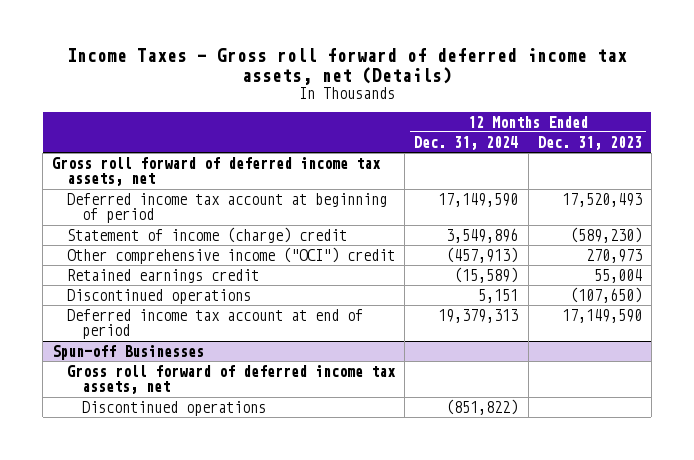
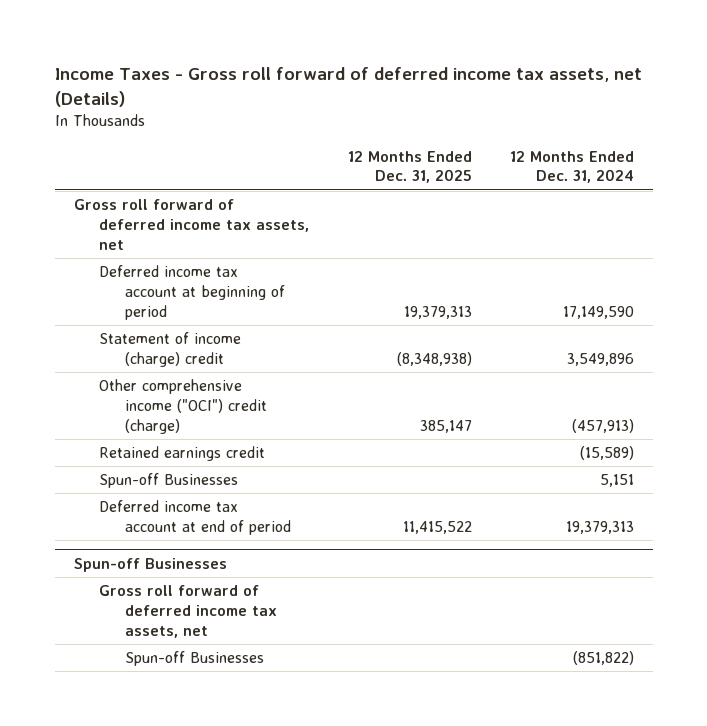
- | 12 Months Ended Dec. 31, 2024 | 12 Months Ended Dec. 31, 2023
+ | 12 Months Ended Dec. 31, 2025 | 12 Months Ended Dec. 31, 2024
- Other comprehensive income ("OCI") credit | (457,913) | 270,973
+ Other comprehensive income ("OCI") credit (charge) | 385,147 | (457,913)
- Discontinued operations | 5,151 | (107,650)
+ Spun-off Businesses | | 5,151
@ Spun-off Businesses
- Discontinued operations | (851,822) |
+ Spun-off Businesses | | (851,822)

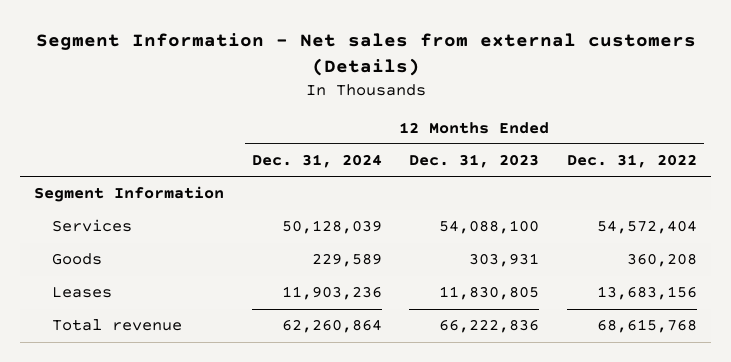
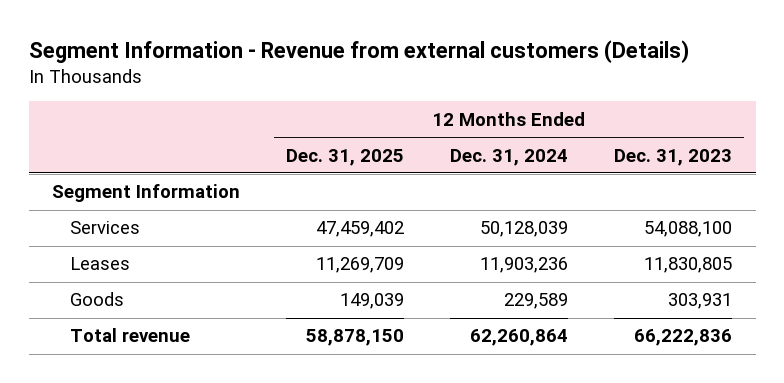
- Segment Information - Net sales from external customers (Details)
+ Segment Information - Revenue from external customers (Details)
- | 12 Months Ended Dec. 31, 2024 | 12 Months Ended Dec. 31, 2023 | 12 Months Ended Dec. 31, 2022
+ | 12 Months Ended Dec. 31, 2025 | 12 Months Ended Dec. 31, 2024 | 12 Months Ended Dec. 31, 2023
moved down: Goods | 149,039 | 229,589 | 303,931

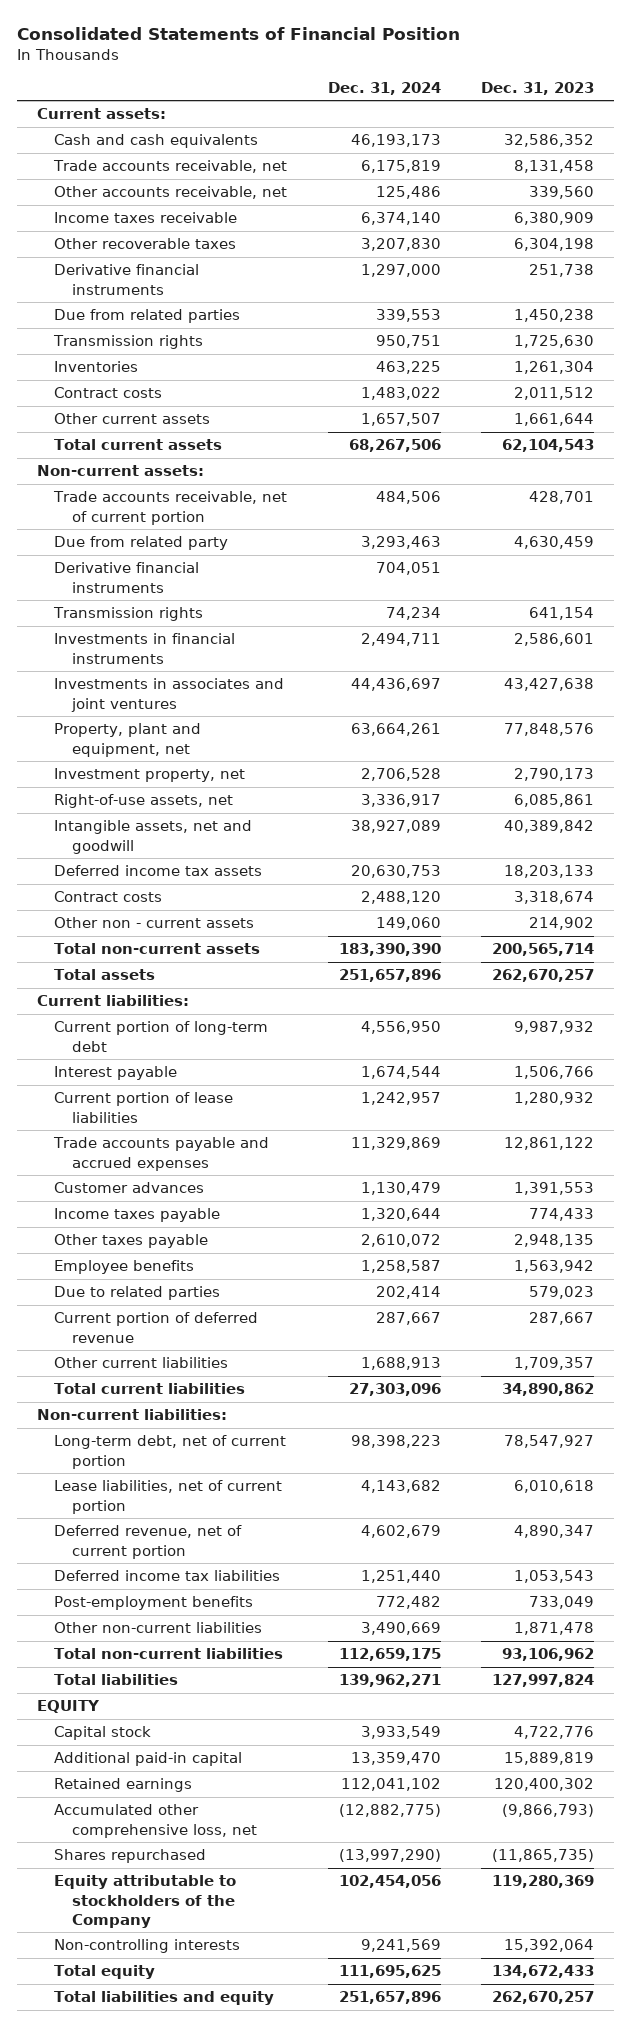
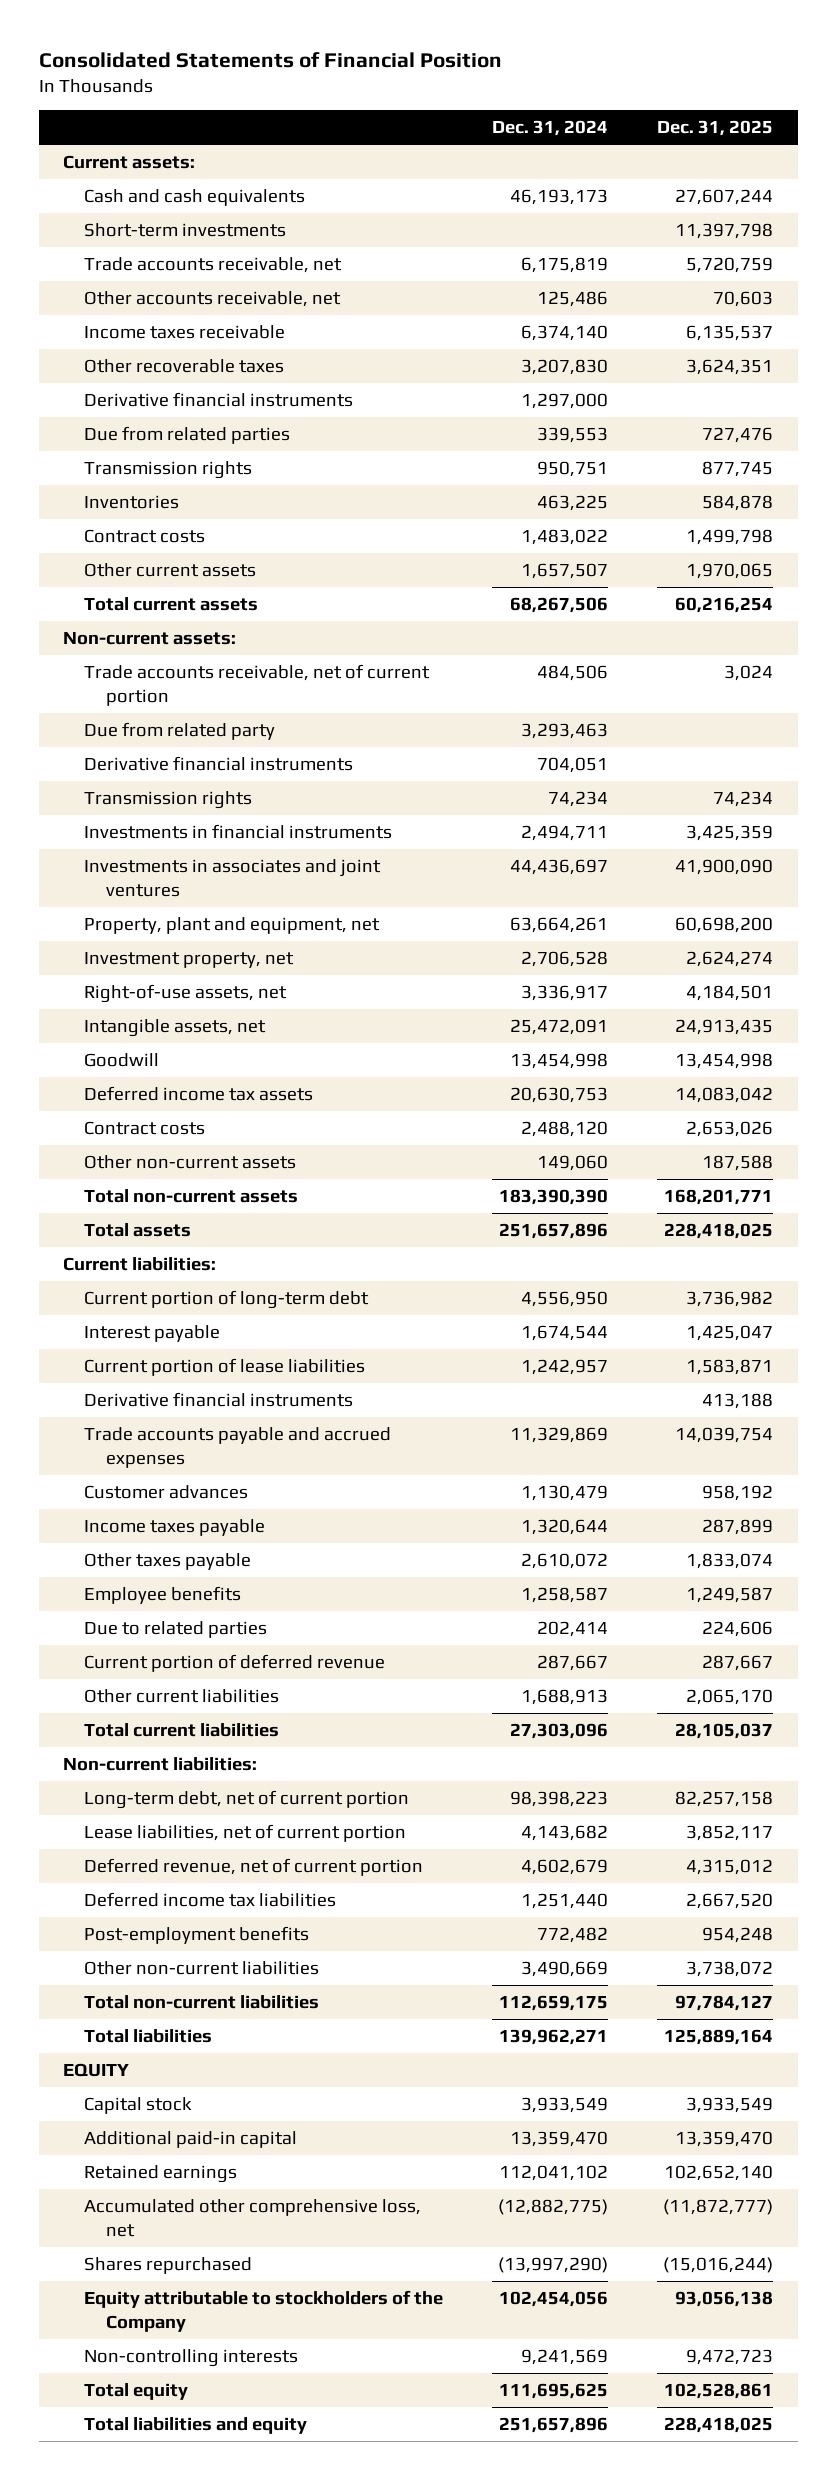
- | Dec. 31, 2024 | Dec. 31, 2023
+ | Dec. 31, 2024 | Dec. 31, 2025
+ Short-term investments | | 11,397,798
- Intangible assets, net and goodwill | 38,927,089 | 40,389,842
+ Intangible assets, net | 25,472,091 | 24,913,435
+ Goodwill | 13,454,998 | 13,454,998
- Other non - current assets | 149,060 | 214,902
+ Other non-current assets | 149,060 | 187,588
+ Derivative financial instruments | | 413,188

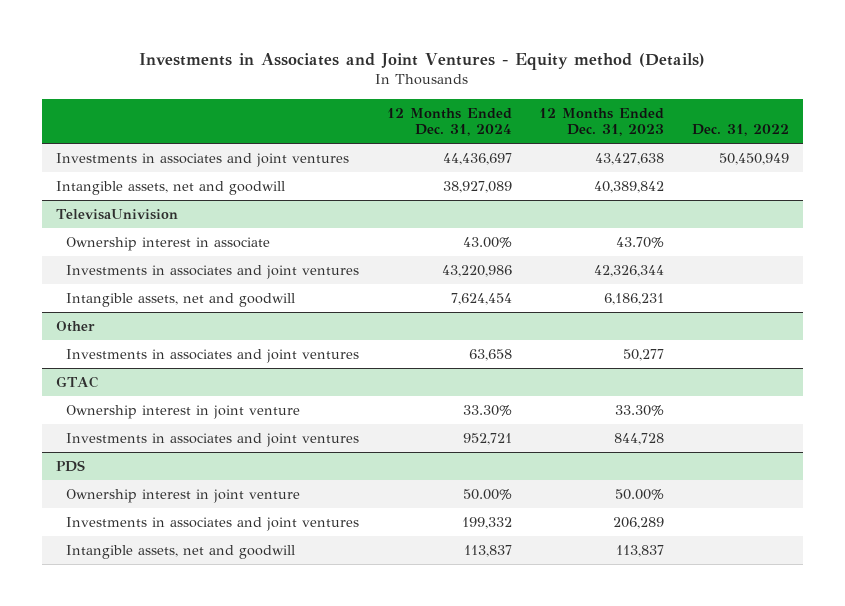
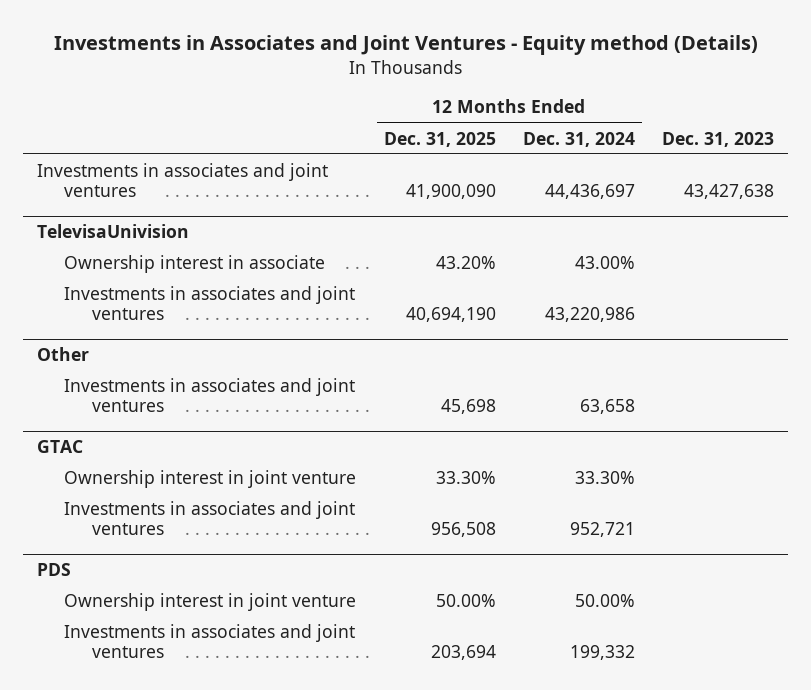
- | 12 Months Ended Dec. 31, 2024 | 12 Months Ended Dec. 31, 2023 | Dec. 31, 2022
+ | 12 Months Ended Dec. 31, 2025 | 12 Months Ended Dec. 31, 2024 | Dec. 31, 2023
- Intangible assets, net and goodwill | 38,927,089 | 40,389,842 |
@ TelevisaUnivision
- Intangible assets, net and goodwill | 7,624,454 | 6,186,231 |
@ PDS
- Intangible assets, net and goodwill | 113,837 | 113,837 |

